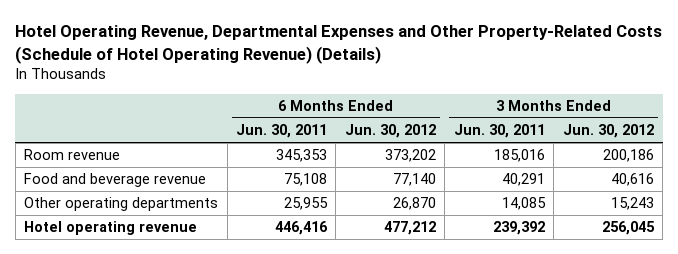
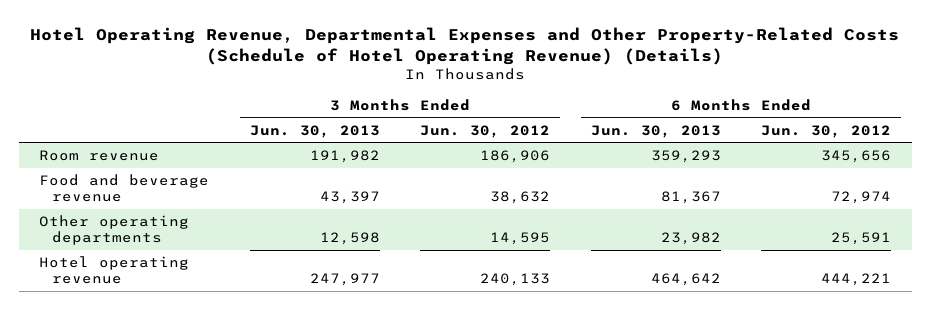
- | 6 Months Ended Jun. 30, 2011 | 6 Months Ended Jun. 30, 2012 | 3 Months Ended Jun. 30, 2011 | 3 Months Ended Jun. 30, 2012
+ | 3 Months Ended Jun. 30, 2013 | 3 Months Ended Jun. 30, 2012 | 6 Months Ended Jun. 30, 2013 | 6 Months Ended Jun. 30, 2012
- Room revenue | 345,353 | 373,202 | 185,016 | 200,186
- Food and beverage revenue | 75,108 | 77,140 | 40,291 | 40,616
- Other operating departments | 25,955 | 26,870 | 14,085 | 15,243
- Hotel operating revenue | 446,416 | 477,212 | 239,392 | 256,045
+ Room revenue | 191,982 | 186,906 | 359,293 | 345,656
+ Food and beverage revenue | 43,397 | 38,632 | 81,367 | 72,974
+ Other operating departments | 12,598 | 14,595 | 23,982 | 25,591
+ Hotel operating revenue | 247,977 | 240,133 | 464,642 | 444,221

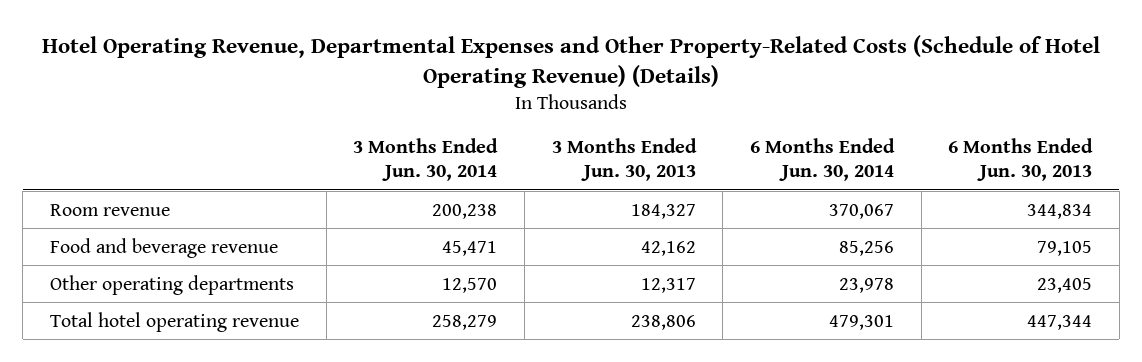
- | 3 Months Ended Jun. 30, 2013 | 3 Months Ended Jun. 30, 2012 | 6 Months Ended Jun. 30, 2013 | 6 Months Ended Jun. 30, 2012
+ | 3 Months Ended Jun. 30, 2014 | 3 Months Ended Jun. 30, 2013 | 6 Months Ended Jun. 30, 2014 | 6 Months Ended Jun. 30, 2013
- Room revenue | 191,982 | 186,906 | 359,293 | 345,656
- Food and beverage revenue | 43,397 | 38,632 | 81,367 | 72,974
- Other operating departments | 12,598 | 14,595 | 23,982 | 25,591
- Hotel operating revenue | 247,977 | 240,133 | 464,642 | 444,221
+ Room revenue | 200,238 | 184,327 | 370,067 | 344,834
+ Food and beverage revenue | 45,471 | 42,162 | 85,256 | 79,105
+ Other operating departments | 12,570 | 12,317 | 23,978 | 23,405
+ Total hotel operating revenue | 258,279 | 238,806 | 479,301 | 447,344

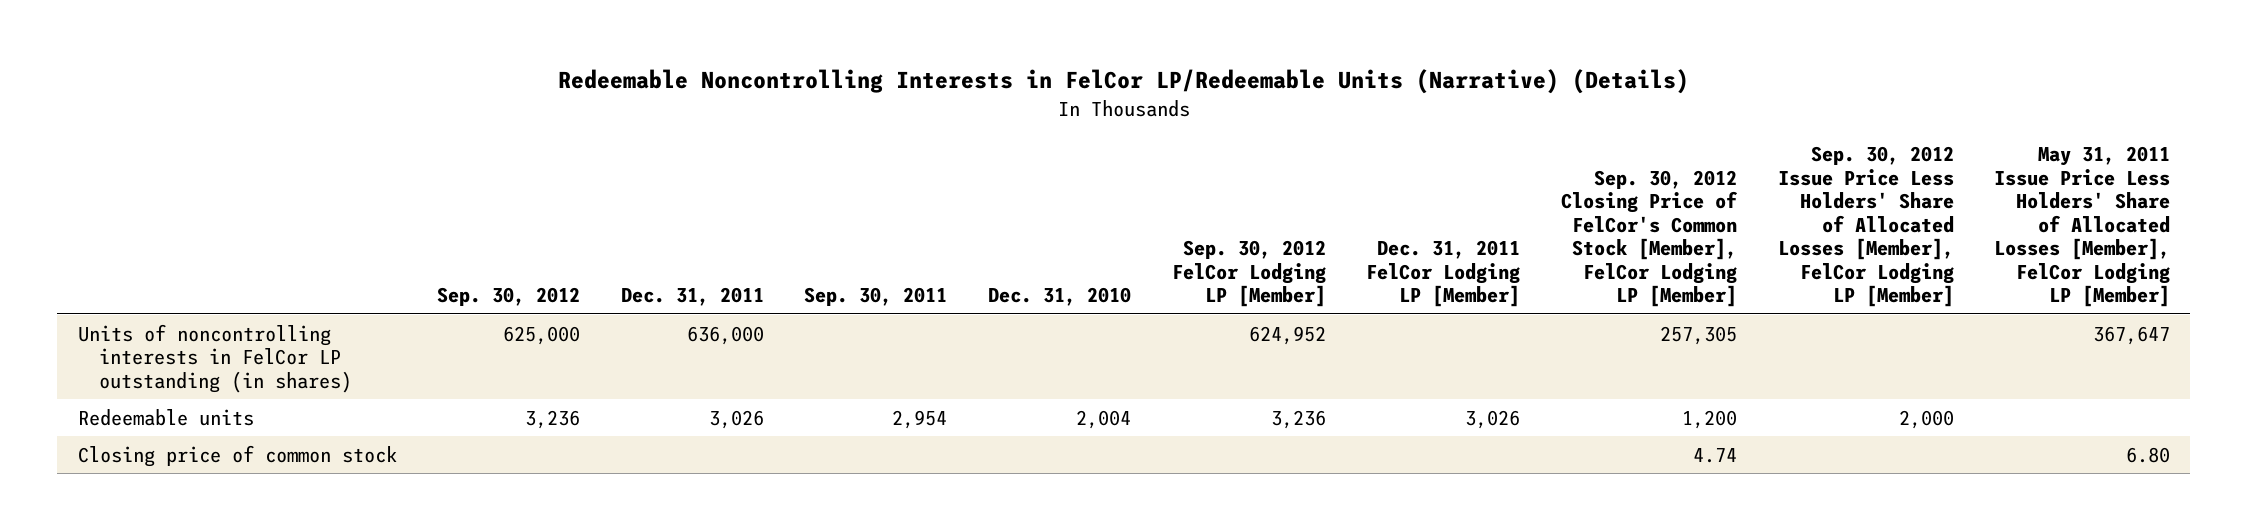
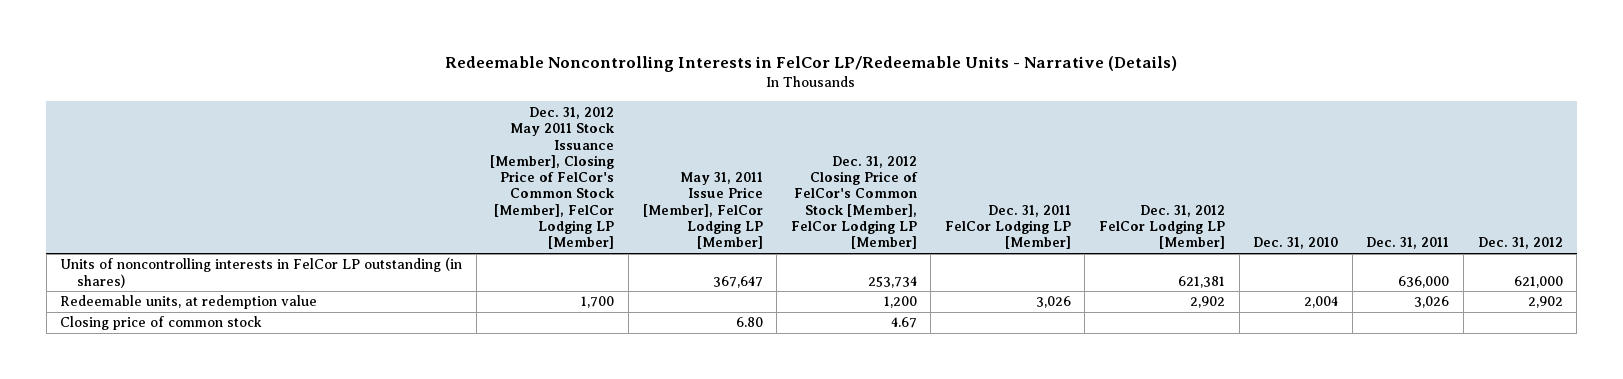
- Redeemable Noncontrolling Interests in FelCor LP/Redeemable Units (Narrative) (Details)
+ Redeemable Noncontrolling Interests in FelCor LP/Redeemable Units - Narrative (Details)
- | Sep. 30, 2012 | Dec. 31, 2011 | Sep. 30, 2011 | Dec. 31, 2010 | Sep. 30, 2012 FelCor Lodging LP [Member] | Dec. 31, 2011 FelCor Lodging LP [Member] | Sep. 30, 2012 Closing Price of FelCor's Common Stock [Member], FelCor Lodging LP [Member] | Sep. 30, 2012 Issue Price Less Holders' Share of Allocated Losses [Member], FelCor Lodging LP [Member] | May 31, 2011 Issue Price Less Holders' Share of Allocated Losses [Member], FelCor Lodging LP [Member]
+ | Dec. 31, 2012 May 2011 Stock Issuance [Member], Closing Price of FelCor's Common Stock [Member], FelCor Lodging LP [Member] | May 31, 2011 Issue Price [Member], FelCor Lodging LP [Member] | Dec. 31, 2012 Closing Price of FelCor's Common Stock [Member], FelCor Lodging LP [Member] | Dec. 31, 2011 FelCor Lodging LP [Member] | Dec. 31, 2012 FelCor Lodging LP [Member] | Dec. 31, 2010 | Dec. 31, 2011 | Dec. 31, 2012
- Redeemable units | 3,236 | 3,026 | 2,954 | 2,004 | 3,236 | 3,026 | 1,200 | 2,000 |
+ Redeemable units, at redemption value | 1,700 | | 1,200 | 3,026 | 2,902 | 2,004 | 3,026 | 2,902

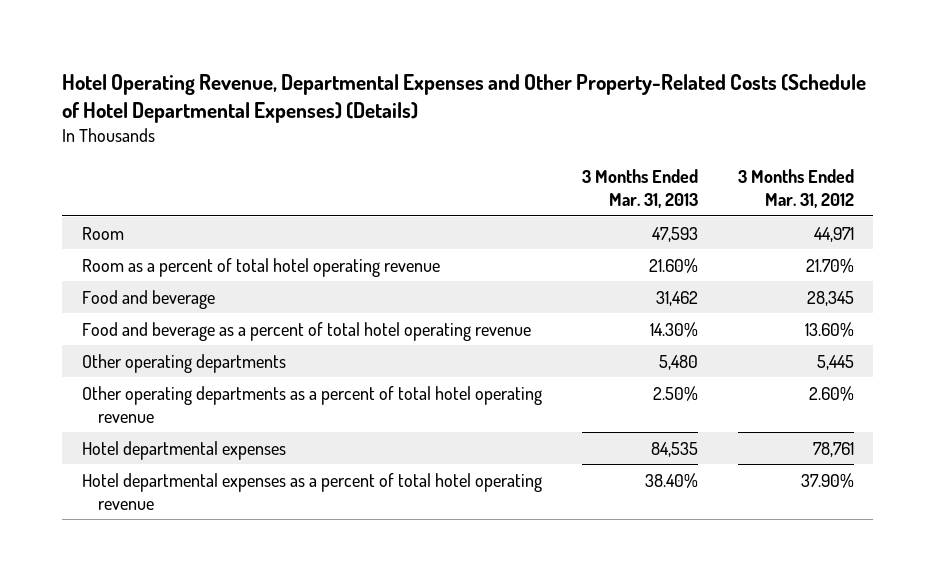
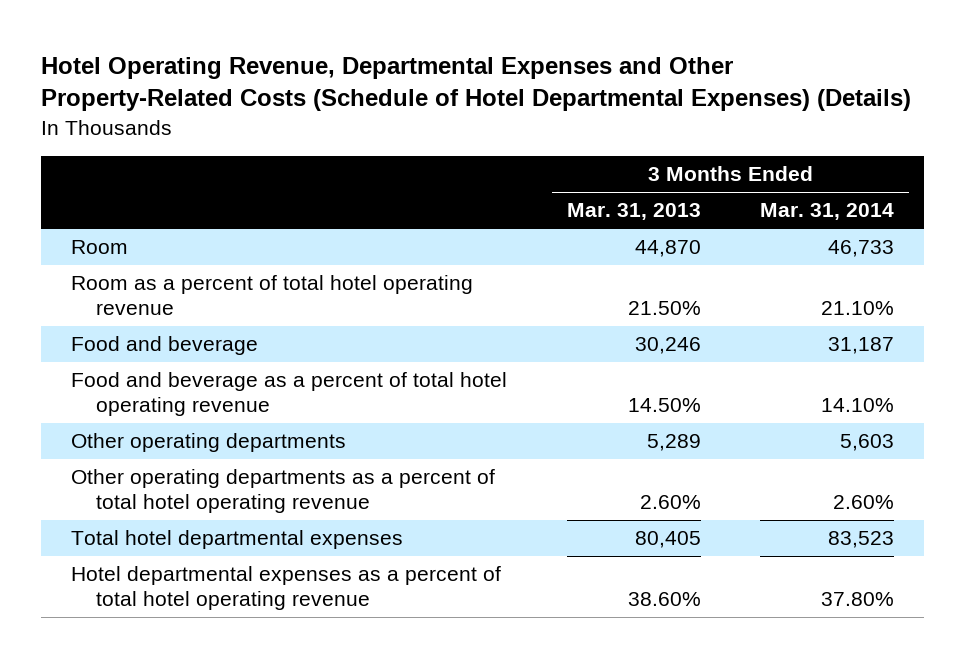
- | 3 Months Ended Mar. 31, 2013 | 3 Months Ended Mar. 31, 2012
+ | 3 Months Ended Mar. 31, 2013 | 3 Months Ended Mar. 31, 2014
- Room | 47,593 | 44,971
- Room as a percent of total hotel operating revenue | 21.60% | 21.70%
- Food and beverage | 31,462 | 28,345
- Food and beverage as a percent of total hotel operating revenue | 14.30% | 13.60%
- Other operating departments | 5,480 | 5,445
- Other operating departments as a percent of total hotel operating revenue | 2.50% | 2.60%
- Hotel departmental expenses | 84,535 | 78,761
- Hotel departmental expenses as a percent of total hotel operating revenue | 38.40% | 37.90%
+ Room | 44,870 | 46,733
+ Room as a percent of total hotel operating revenue | 21.50% | 21.10%
+ Food and beverage | 30,246 | 31,187
+ Food and beverage as a percent of total hotel operating revenue | 14.50% | 14.10%
+ Other operating departments | 5,289 | 5,603
+ Other operating departments as a percent of total hotel operating revenue | 2.60% | 2.60%
+ Total hotel departmental expenses | 80,405 | 83,523
+ Hotel departmental expenses as a percent of total hotel operating revenue | 38.60% | 37.80%

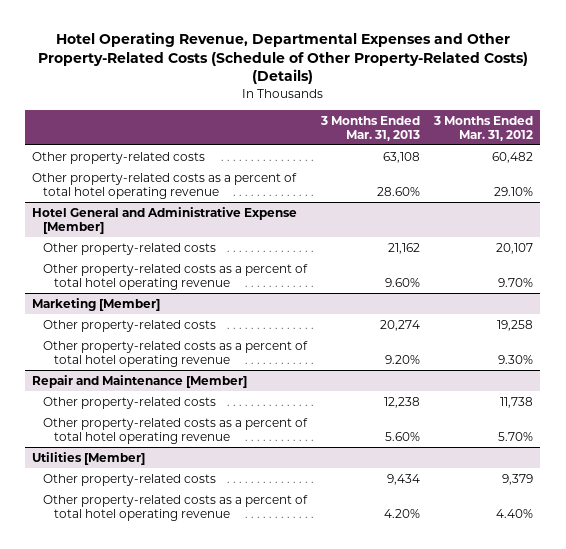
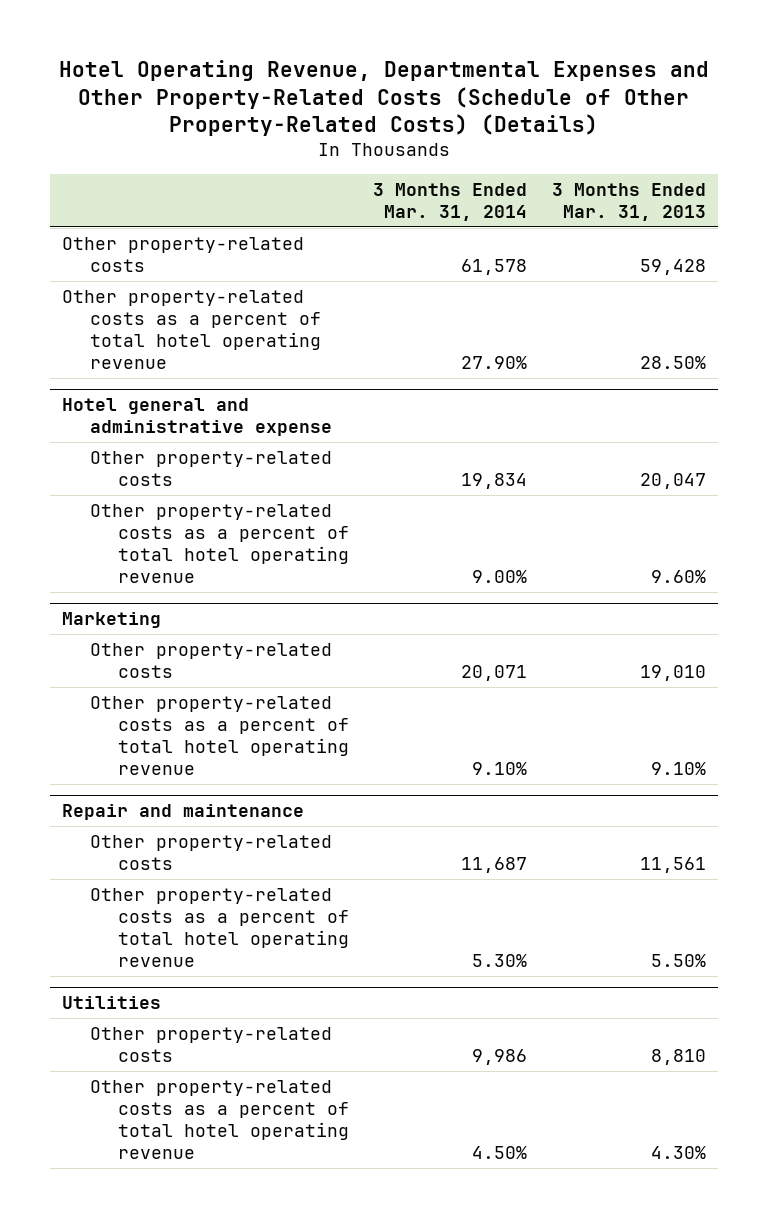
- | 3 Months Ended Mar. 31, 2013 | 3 Months Ended Mar. 31, 2012
+ | 3 Months Ended Mar. 31, 2014 | 3 Months Ended Mar. 31, 2013
- Other property-related costs | 63,108 | 60,482
- Other property-related costs as a percent of total hotel operating revenue | 28.60% | 29.10%
- Hotel General and Administrative Expense [Member]
- Other property-related costs | 21,162 | 20,107
+ Other property-related costs | 61,578 | 59,428
+ Other property-related costs as a percent of total hotel operating revenue | 27.90% | 28.50%
+ Hotel general and administrative expense
+ Other property-related costs | 19,834 | 20,047
- Marketing [Member]
- Other property-related costs | 20,274 | 19,258
- Other property-related costs as a percent of total hotel operating revenue | 9.20% | 9.30%
- Repair and Maintenance [Member]
- Other property-related costs | 12,238 | 11,738
- Other property-related costs as a percent of total hotel operating revenue | 5.60% | 5.70%
- Utilities [Member]
- Other property-related costs | 9,434 | 9,379
- Other property-related costs as a percent of total hotel operating revenue | 4.20% | 4.40%
+ Marketing
+ Other property-related costs | 20,071 | 19,010
+ Other property-related costs as a percent of total hotel operating revenue | 9.10% | 9.10%
+ Repair and maintenance
+ Other property-related costs | 11,687 | 11,561
+ Other property-related costs as a percent of total hotel operating revenue | 5.30% | 5.50%
+ Utilities
+ Other property-related costs | 9,986 | 8,810
+ Other property-related costs as a percent of total hotel operating revenue | 4.50% | 4.30%

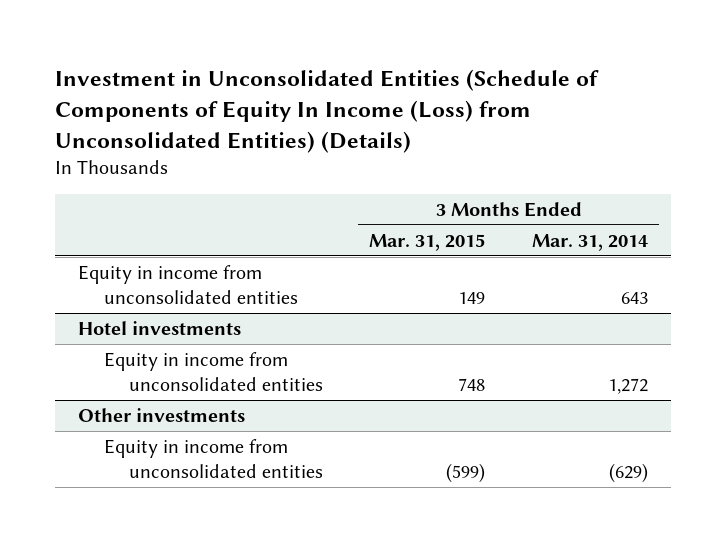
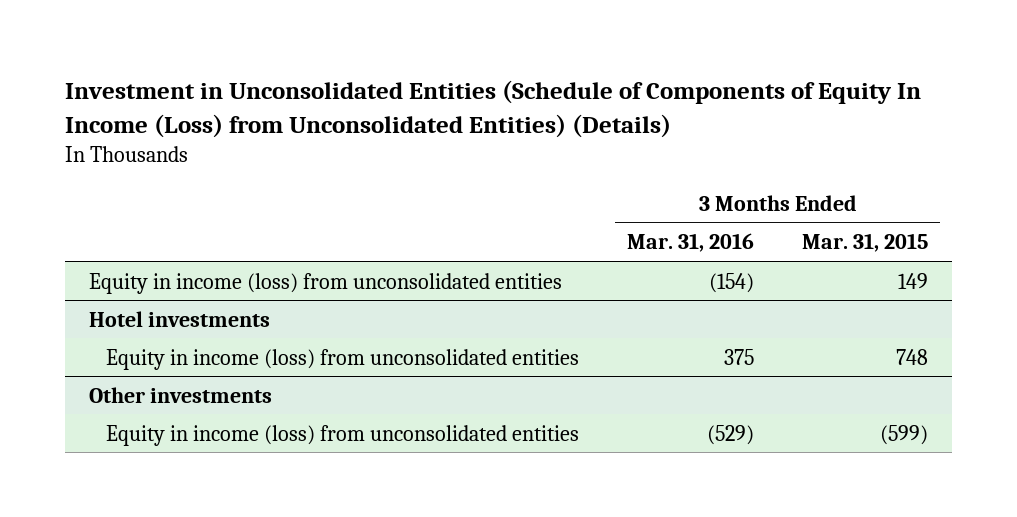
- | 3 Months Ended Mar. 31, 2015 | 3 Months Ended Mar. 31, 2014
+ | 3 Months Ended Mar. 31, 2016 | 3 Months Ended Mar. 31, 2015
- Equity in income from unconsolidated entities | 149 | 643
+ Equity in income (loss) from unconsolidated entities | (154) | 149
@ Hotel investments
- Equity in income from unconsolidated entities | 748 | 1,272
+ Equity in income (loss) from unconsolidated entities | 375 | 748
@ Other investments
- Equity in income from unconsolidated entities | (599) | (629)
+ Equity in income (loss) from unconsolidated entities | (529) | (599)

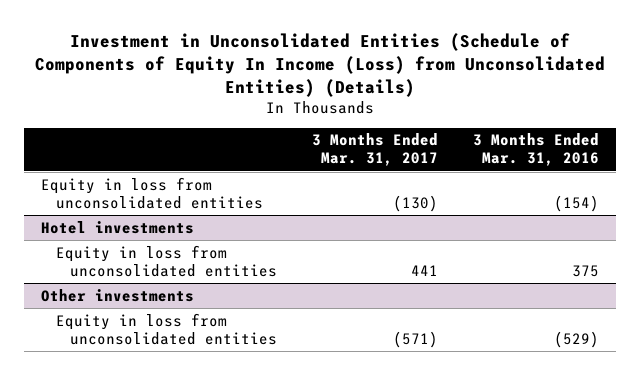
- | 3 Months Ended Mar. 31, 2016 | 3 Months Ended Mar. 31, 2015
+ | 3 Months Ended Mar. 31, 2017 | 3 Months Ended Mar. 31, 2016
- Equity in income (loss) from unconsolidated entities | (154) | 149
+ Equity in loss from unconsolidated entities | (130) | (154)
@ Hotel investments
- Equity in income (loss) from unconsolidated entities | 375 | 748
+ Equity in loss from unconsolidated entities | 441 | 375
@ Other investments
- Equity in income (loss) from unconsolidated entities | (529) | (599)
+ Equity in loss from unconsolidated entities | (571) | (529)

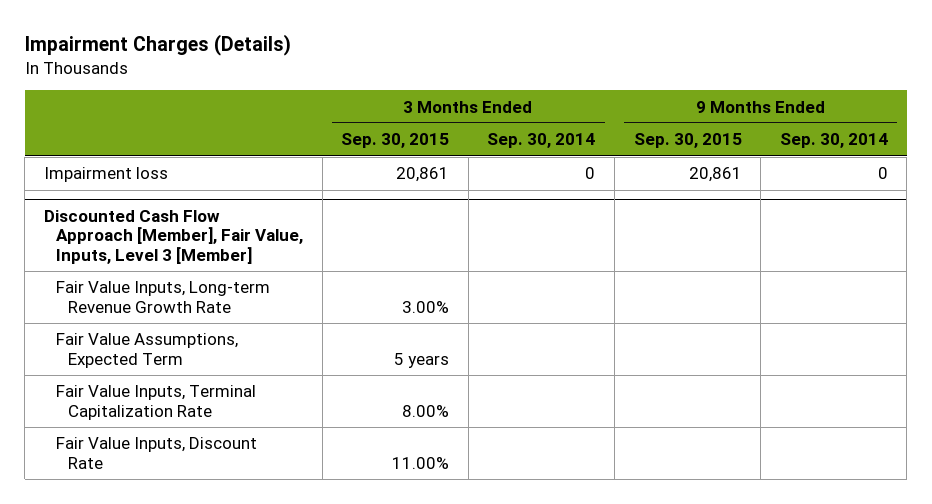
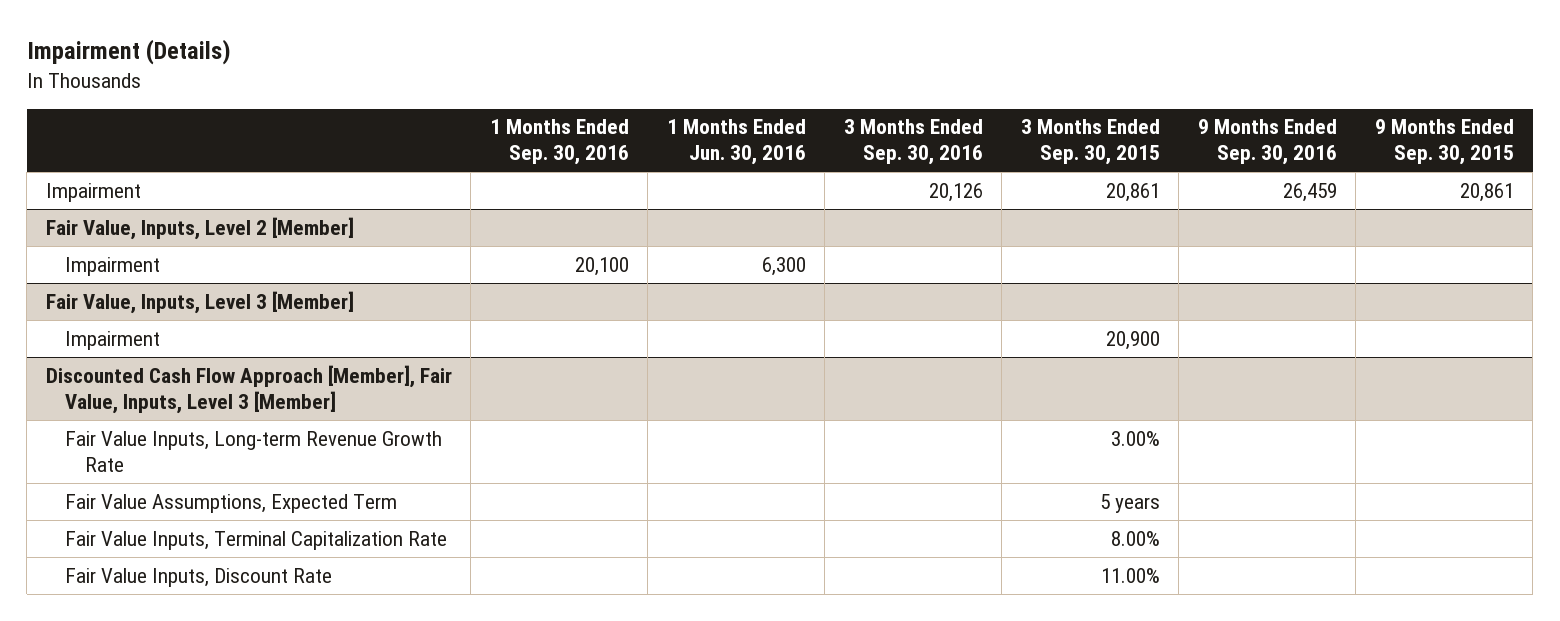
- Impairment Charges (Details)
+ Impairment (Details)
- | 3 Months Ended Sep. 30, 2015 | 3 Months Ended Sep. 30, 2014 | 9 Months Ended Sep. 30, 2015 | 9 Months Ended Sep. 30, 2014
+ | 1 Months Ended Sep. 30, 2016 | 1 Months Ended Jun. 30, 2016 | 3 Months Ended Sep. 30, 2016 | 3 Months Ended Sep. 30, 2015 | 9 Months Ended Sep. 30, 2016 | 9 Months Ended Sep. 30, 2015
- Impairment loss | 20,861 | 0 | 20,861 | 0
+ Impairment | | | 20,126 | 20,861 | 26,459 | 20,861
+ Fair Value, Inputs, Level 2 [Member]
+ Impairment | 20,100 | 6,300 | | | |
+ Fair Value, Inputs, Level 3 [Member]
+ Impairment | | | | 20,900 | |

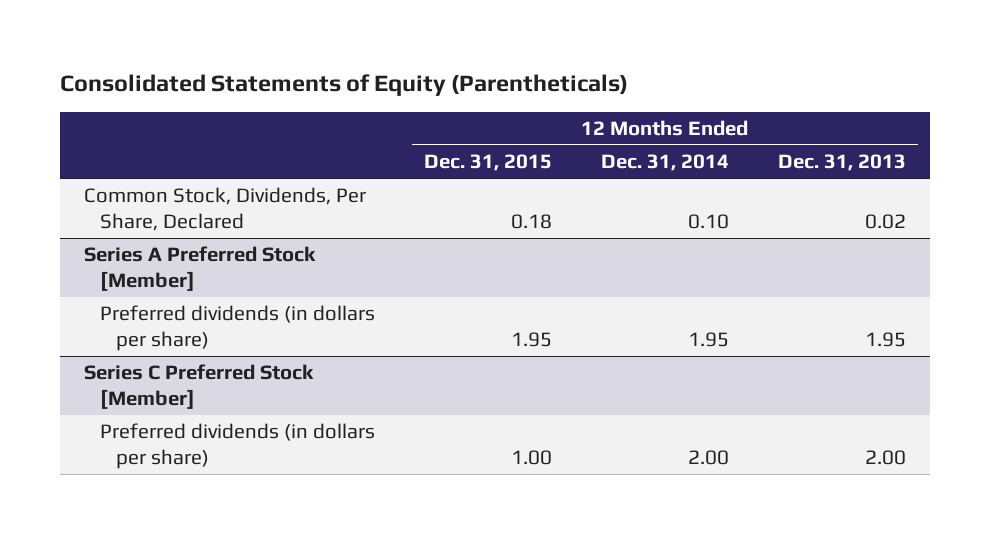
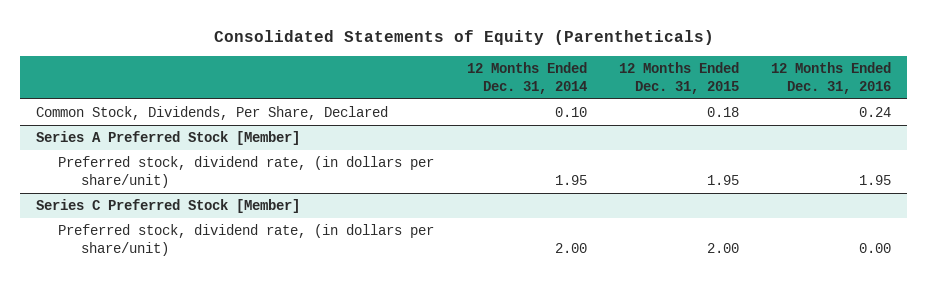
- | 12 Months Ended Dec. 31, 2015 | 12 Months Ended Dec. 31, 2014 | 12 Months Ended Dec. 31, 2013
+ | 12 Months Ended Dec. 31, 2014 | 12 Months Ended Dec. 31, 2015 | 12 Months Ended Dec. 31, 2016
@ Series A Preferred Stock [Member]
- Preferred dividends (in dollars per share) | 1.95 | 1.95 | 1.95
+ Preferred stock, dividend rate, (in dollars per share/unit) | 1.95 | 1.95 | 1.95
@ Series C Preferred Stock [Member]
- Preferred dividends (in dollars per share) | 1.00 | 2.00 | 2.00
+ Preferred stock, dividend rate, (in dollars per share/unit) | 2.00 | 2.00 | 0.00

